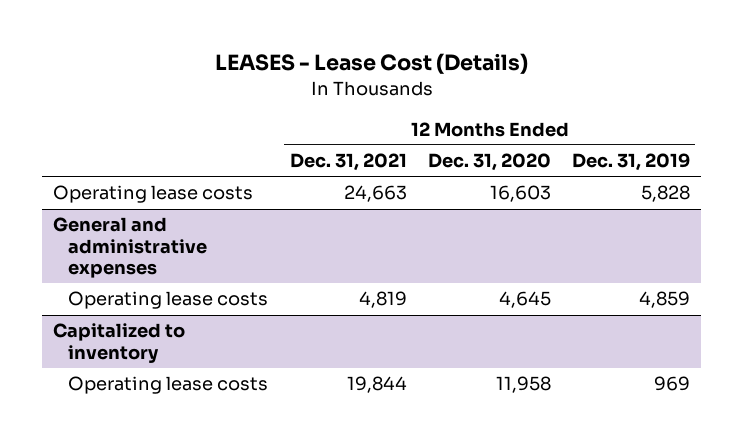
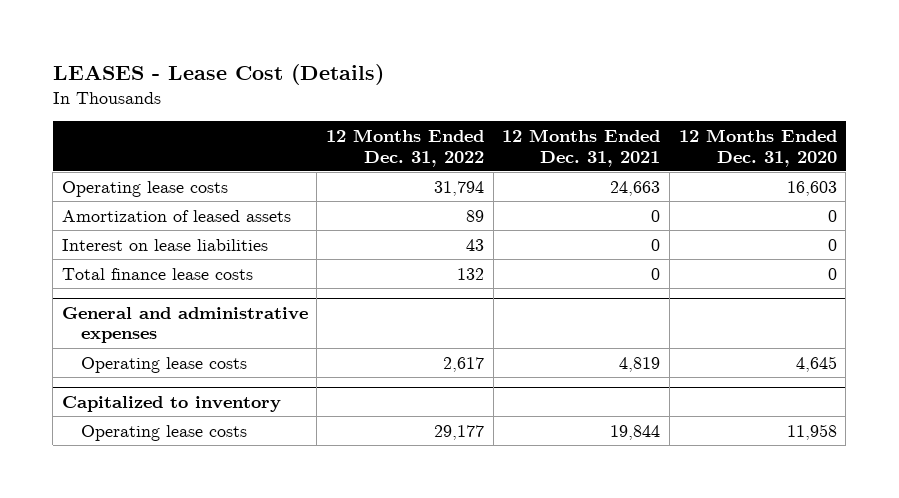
- | 12 Months Ended Dec. 31, 2021 | 12 Months Ended Dec. 31, 2020 | 12 Months Ended Dec. 31, 2019
+ | 12 Months Ended Dec. 31, 2022 | 12 Months Ended Dec. 31, 2021 | 12 Months Ended Dec. 31, 2020
+ Amortization of leased assets | 89 | 0 | 0
+ Interest on lease liabilities | 43 | 0 | 0
+ Total finance lease costs | 132 | 0 | 0

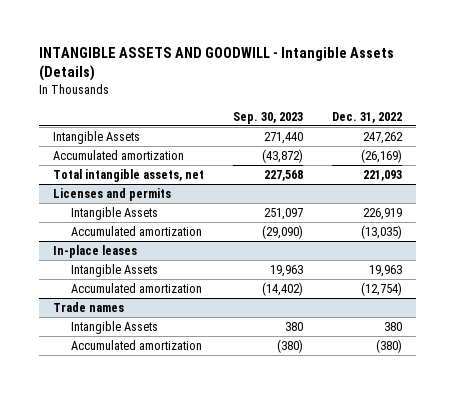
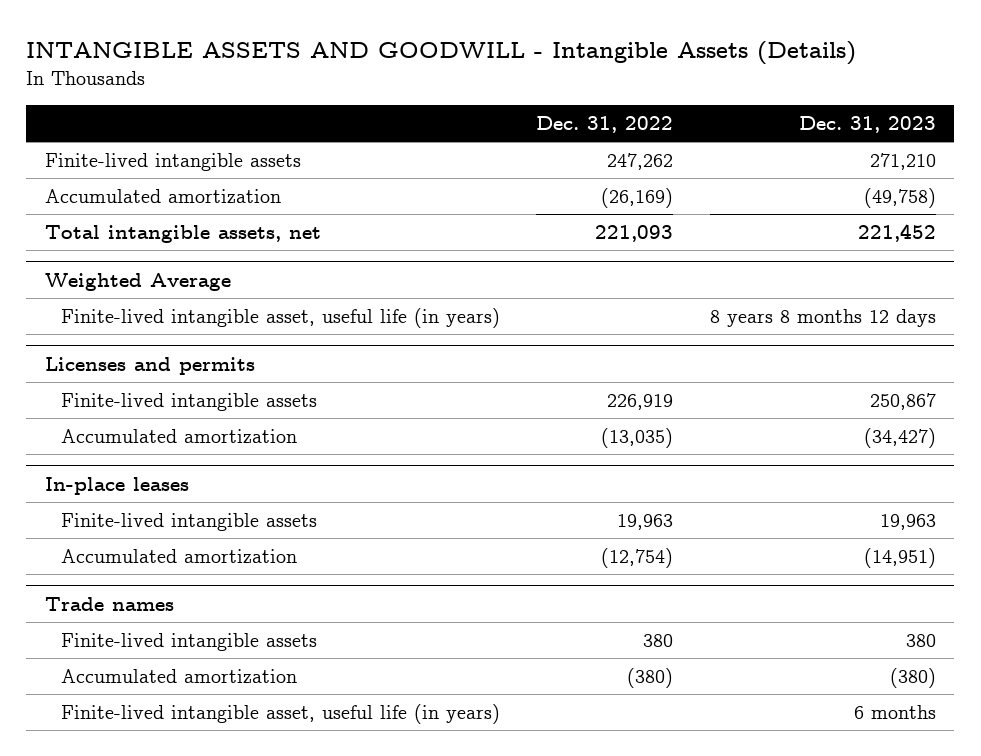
- | Sep. 30, 2023 | Dec. 31, 2022
+ | Dec. 31, 2022 | Dec. 31, 2023
- Intangible Assets | 271,440 | 247,262
+ Finite-lived intangible assets | 247,262 | 271,210
+ Weighted Average
+ Finite-lived intangible asset, useful life (in years) | | 8 years 8 months 12 days
@ Licenses and permits
- Intangible Assets | 251,097 | 226,919
+ Finite-lived intangible assets | 226,919 | 250,867
@ In-place leases
- Intangible Assets | 19,963 | 19,963
+ Finite-lived intangible assets | 19,963 | 19,963
@ Trade names
- Intangible Assets | 380 | 380
+ Finite-lived intangible assets | 380 | 380
+ Finite-lived intangible asset, useful life (in years) | | 6 months

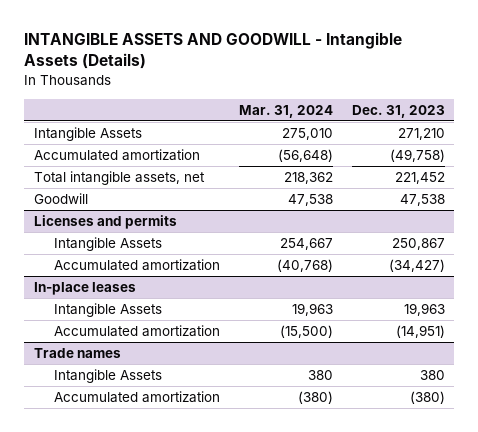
- | Dec. 31, 2022 | Dec. 31, 2023
+ | Mar. 31, 2024 | Dec. 31, 2023
- Finite-lived intangible assets | 247,262 | 271,210
+ Intangible Assets | 275,010 | 271,210
- Weighted Average
- Finite-lived intangible asset, useful life (in years) | | 8 years 8 months 12 days
+ Goodwill | 47,538 | 47,538
@ Licenses and permits
- Finite-lived intangible assets | 226,919 | 250,867
+ Intangible Assets | 254,667 | 250,867
@ In-place leases
- Finite-lived intangible assets | 19,963 | 19,963
+ Intangible Assets | 19,963 | 19,963
@ Trade names
- Finite-lived intangible assets | 380 | 380
+ Intangible Assets | 380 | 380
- Finite-lived intangible asset, useful life (in years) | | 6 months

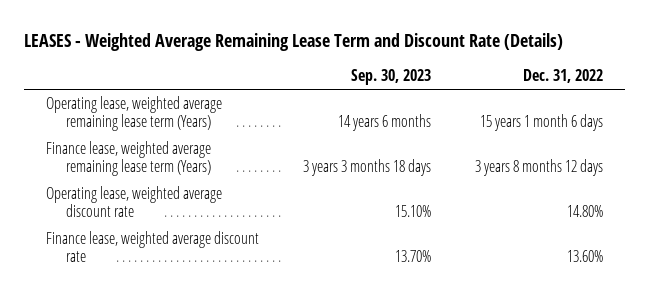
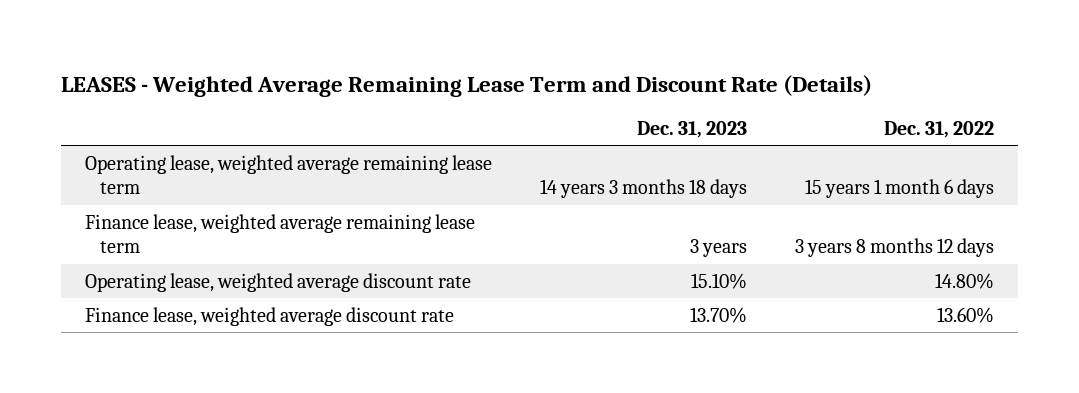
- | Sep. 30, 2023 | Dec. 31, 2022
+ | Dec. 31, 2023 | Dec. 31, 2022
- Operating lease, weighted average remaining lease term (Years) | 14 years 6 months | 15 years 1 month 6 days
- Finance lease, weighted average remaining lease term (Years) | 3 years 3 months 18 days | 3 years 8 months 12 days
+ Operating lease, weighted average remaining lease term | 14 years 3 months 18 days | 15 years 1 month 6 days
+ Finance lease, weighted average remaining lease term | 3 years | 3 years 8 months 12 days

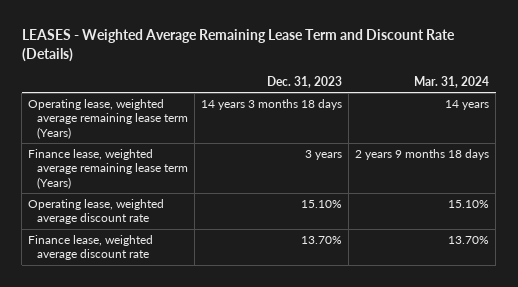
- | Dec. 31, 2023 | Dec. 31, 2022
+ | Dec. 31, 2023 | Mar. 31, 2024
- Operating lease, weighted average remaining lease term | 14 years 3 months 18 days | 15 years 1 month 6 days
- Finance lease, weighted average remaining lease term | 3 years | 3 years 8 months 12 days
+ Operating lease, weighted average remaining lease term (Years) | 14 years 3 months 18 days | 14 years
+ Finance lease, weighted average remaining lease term (Years) | 3 years | 2 years 9 months 18 days

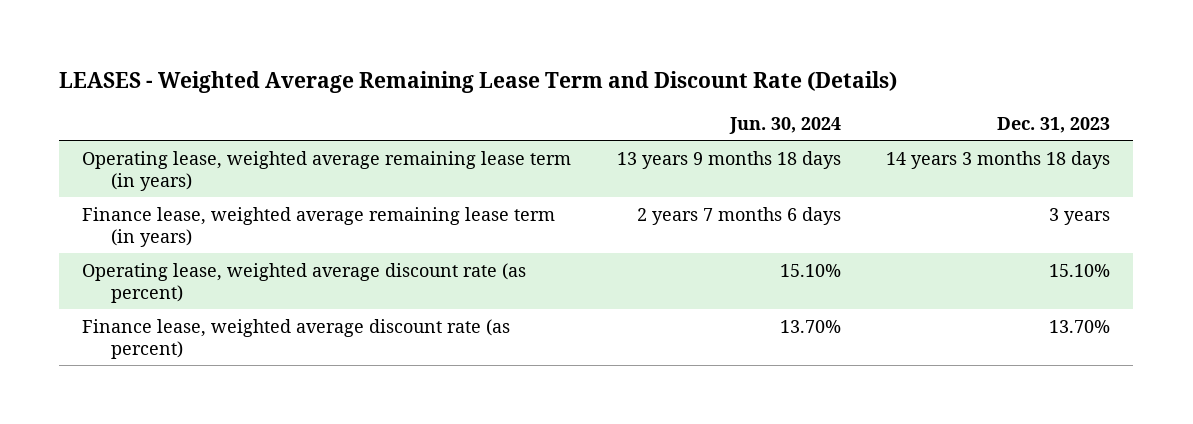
- | Dec. 31, 2023 | Mar. 31, 2024
+ | Jun. 30, 2024 | Dec. 31, 2023
- Operating lease, weighted average remaining lease term (Years) | 14 years 3 months 18 days | 14 years
- Finance lease, weighted average remaining lease term (Years) | 3 years | 2 years 9 months 18 days
- Operating lease, weighted average discount rate | 15.10% | 15.10%
- Finance lease, weighted average discount rate | 13.70% | 13.70%
+ Operating lease, weighted average remaining lease term (in years) | 13 years 9 months 18 days | 14 years 3 months 18 days
+ Finance lease, weighted average remaining lease term (in years) | 2 years 7 months 6 days | 3 years
+ Operating lease, weighted average discount rate (as percent) | 15.10% | 15.10%
+ Finance lease, weighted average discount rate (as percent) | 13.70% | 13.70%

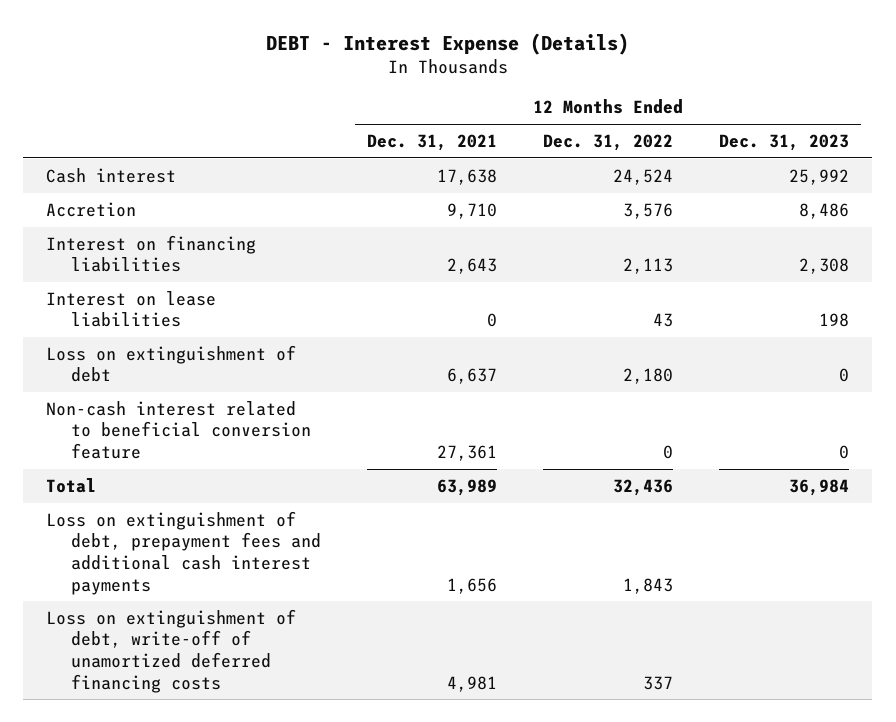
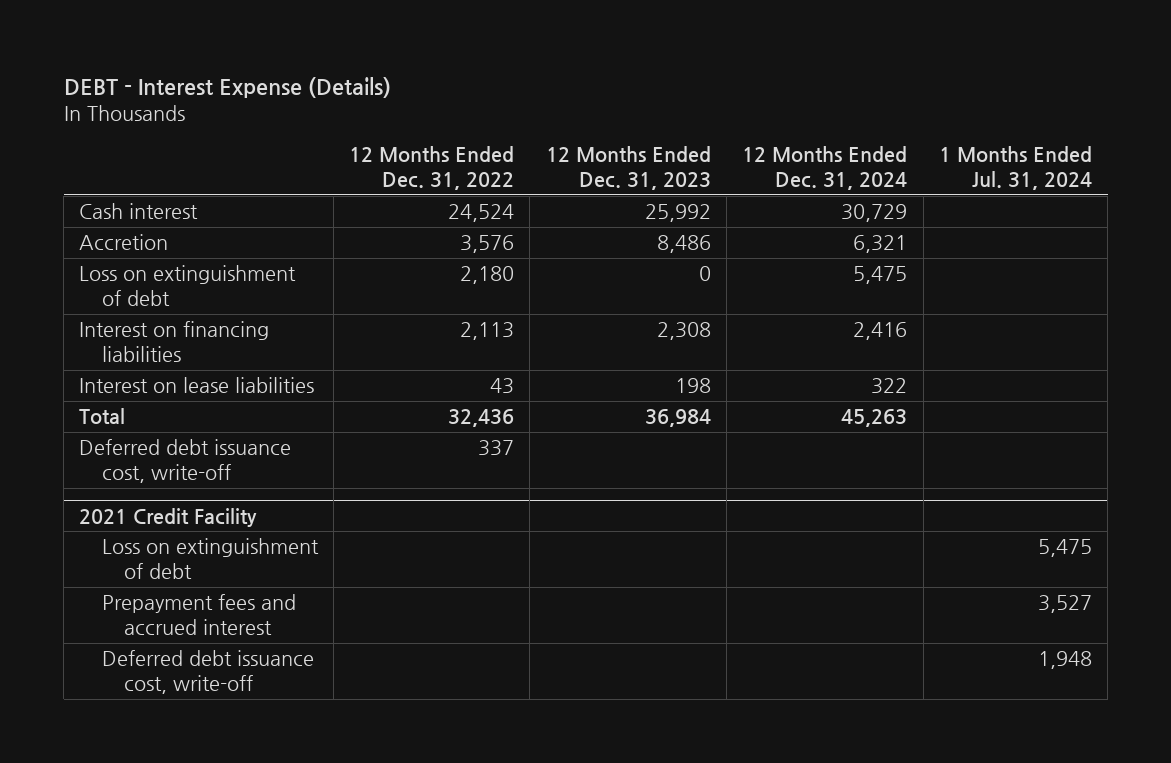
- | 12 Months Ended Dec. 31, 2021 | 12 Months Ended Dec. 31, 2022 | 12 Months Ended Dec. 31, 2023
+ | 12 Months Ended Dec. 31, 2022 | 12 Months Ended Dec. 31, 2023 | 12 Months Ended Dec. 31, 2024 | 1 Months Ended Jul. 31, 2024
moved up: Loss on extinguishment of debt | 2,180 | 0 | 5,475 |
- Non-cash interest related to beneficial conversion feature | 27,361 | 0 | 0
- Loss on extinguishment of debt, prepayment fees and additional cash interest payments | 1,656 | 1,843 |
- Loss on extinguishment of debt, write-off of unamortized deferred financing costs | 4,981 | 337 |
+ Deferred debt issuance cost, write-off | 337 | | |
+ 2021 Credit Facility
+ Loss on extinguishment of debt | | | | 5,475
+ Prepayment fees and accrued interest | | | | 3,527
+ Deferred debt issuance cost, write-off | | | | 1,948

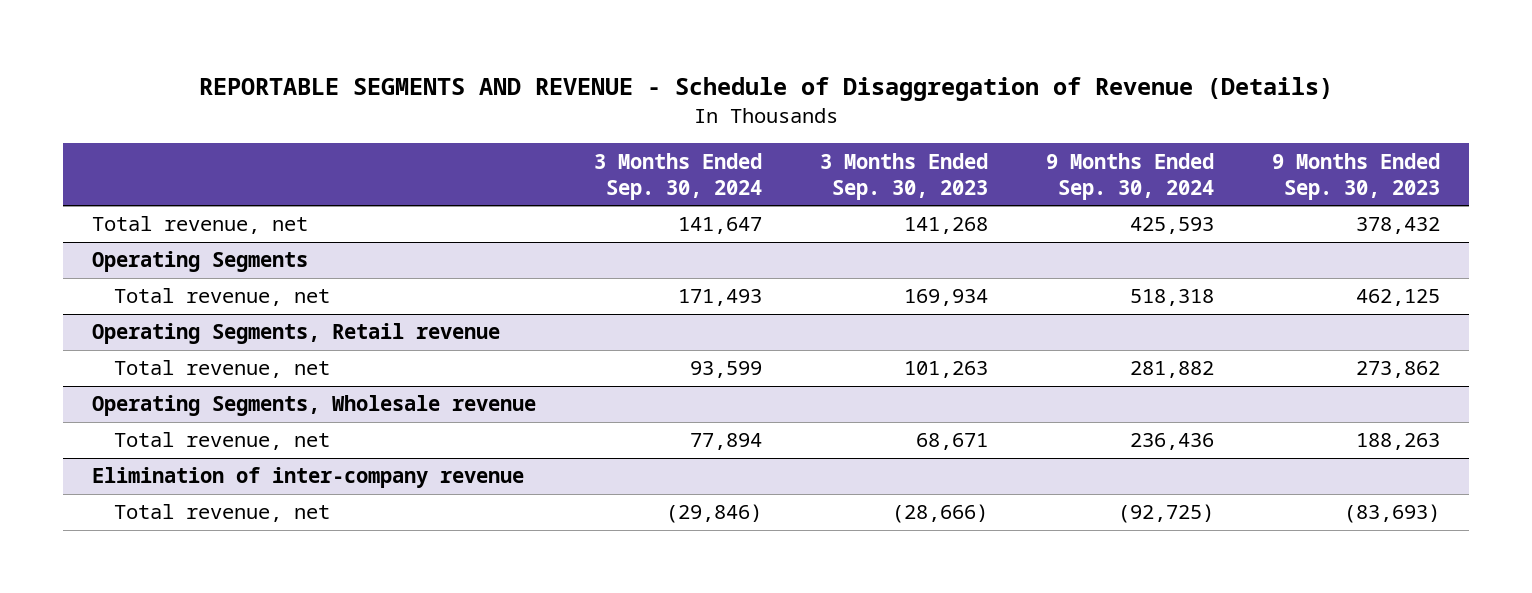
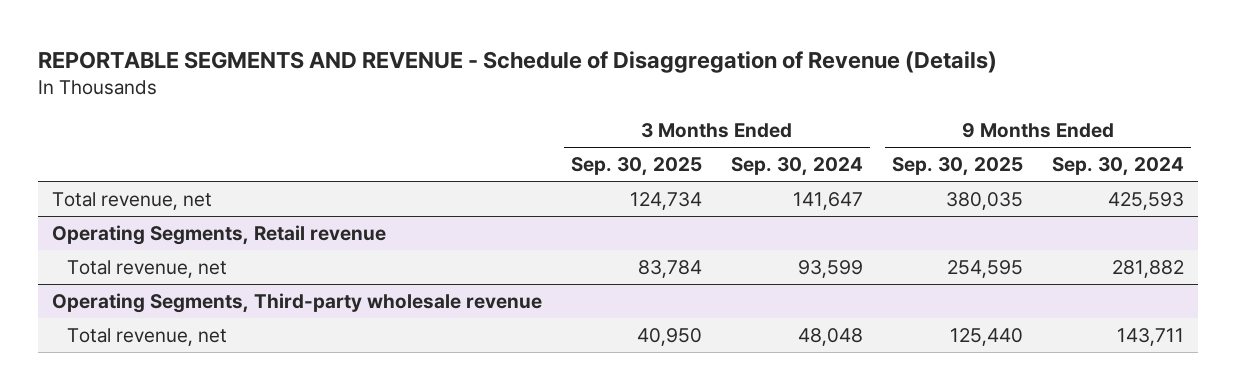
- | 3 Months Ended Sep. 30, 2024 | 3 Months Ended Sep. 30, 2023 | 9 Months Ended Sep. 30, 2024 | 9 Months Ended Sep. 30, 2023
+ | 3 Months Ended Sep. 30, 2025 | 3 Months Ended Sep. 30, 2024 | 9 Months Ended Sep. 30, 2025 | 9 Months Ended Sep. 30, 2024
- Operating Segments
- Total revenue, net | 171,493 | 169,934 | 518,318 | 462,125
- Operating Segments, Wholesale revenue
- Total revenue, net | 77,894 | 68,671 | 236,436 | 188,263
- Elimination of inter-company revenue
- Total revenue, net | (29,846) | (28,666) | (92,725) | (83,693)
+ Operating Segments, Third-party wholesale revenue
+ Total revenue, net | 40,950 | 48,048 | 125,440 | 143,711

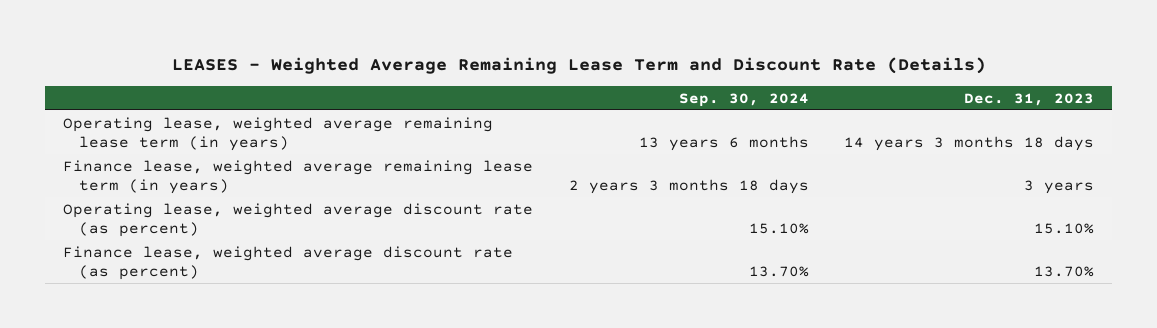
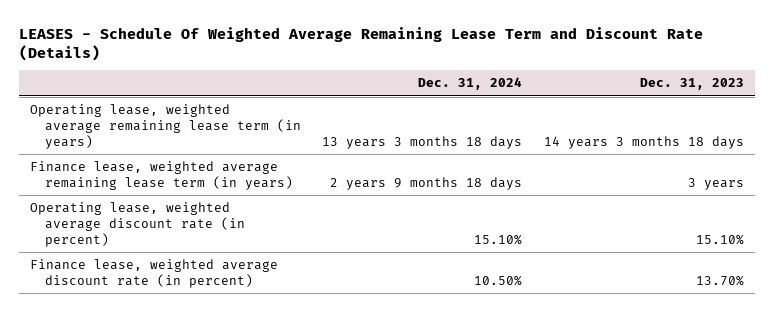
- LEASES - Weighted Average Remaining Lease Term and Discount Rate (Details)
+ LEASES - Schedule Of Weighted Average Remaining Lease Term and Discount Rate (Details)
- | Sep. 30, 2024 | Dec. 31, 2023
+ | Dec. 31, 2024 | Dec. 31, 2023
- Operating lease, weighted average discount rate (as percent) | 15.10% | 15.10%
- Finance lease, weighted average discount rate (as percent) | 13.70% | 13.70%
+ Operating lease, weighted average discount rate (in percent) | 15.10% | 15.10%
+ Finance lease, weighted average discount rate (in percent) | 10.50% | 13.70%

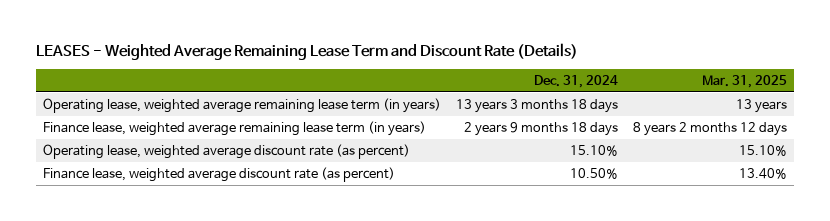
- LEASES - Schedule Of Weighted Average Remaining Lease Term and Discount Rate (Details)
+ LEASES - Weighted Average Remaining Lease Term and Discount Rate (Details)
- | Dec. 31, 2024 | Dec. 31, 2023
+ | Dec. 31, 2024 | Mar. 31, 2025
- Operating lease, weighted average discount rate (in percent) | 15.10% | 15.10%
- Finance lease, weighted average discount rate (in percent) | 10.50% | 13.70%
+ Operating lease, weighted average discount rate (as percent) | 15.10% | 15.10%
+ Finance lease, weighted average discount rate (as percent) | 10.50% | 13.40%

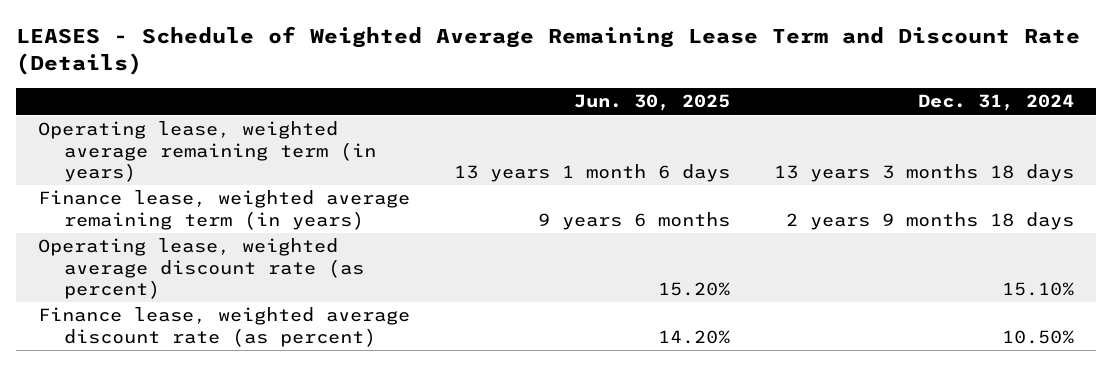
- LEASES - Weighted Average Remaining Lease Term and Discount Rate (Details)
+ LEASES - Schedule of Weighted Average Remaining Lease Term and Discount Rate (Details)
- | Dec. 31, 2024 | Mar. 31, 2025
+ | Jun. 30, 2025 | Dec. 31, 2024
- Operating lease, weighted average remaining lease term (in years) | 13 years 3 months 18 days | 13 years
- Finance lease, weighted average remaining lease term (in years) | 2 years 9 months 18 days | 8 years 2 months 12 days
+ Operating lease, weighted average remaining term (in years) | 13 years 1 month 6 days | 13 years 3 months 18 days
+ Finance lease, weighted average remaining term (in years) | 9 years 6 months | 2 years 9 months 18 days

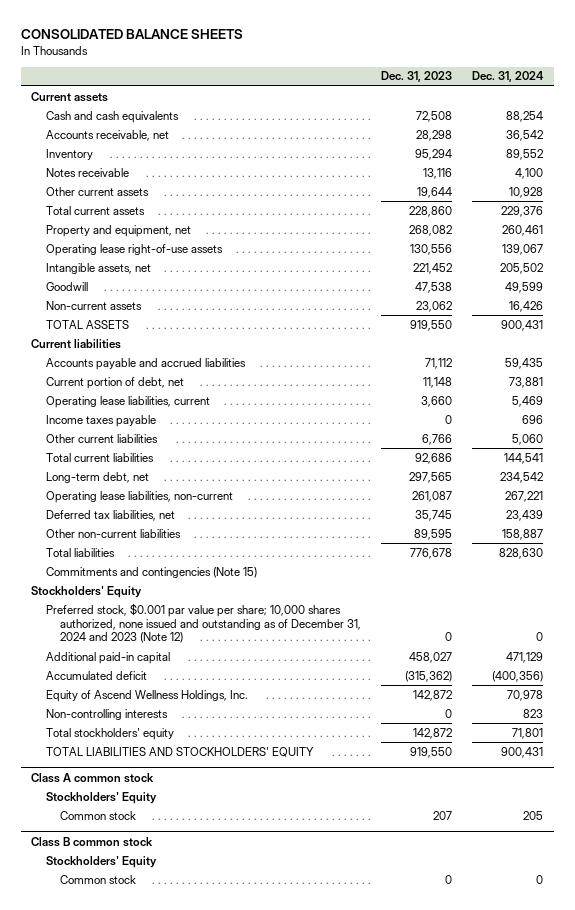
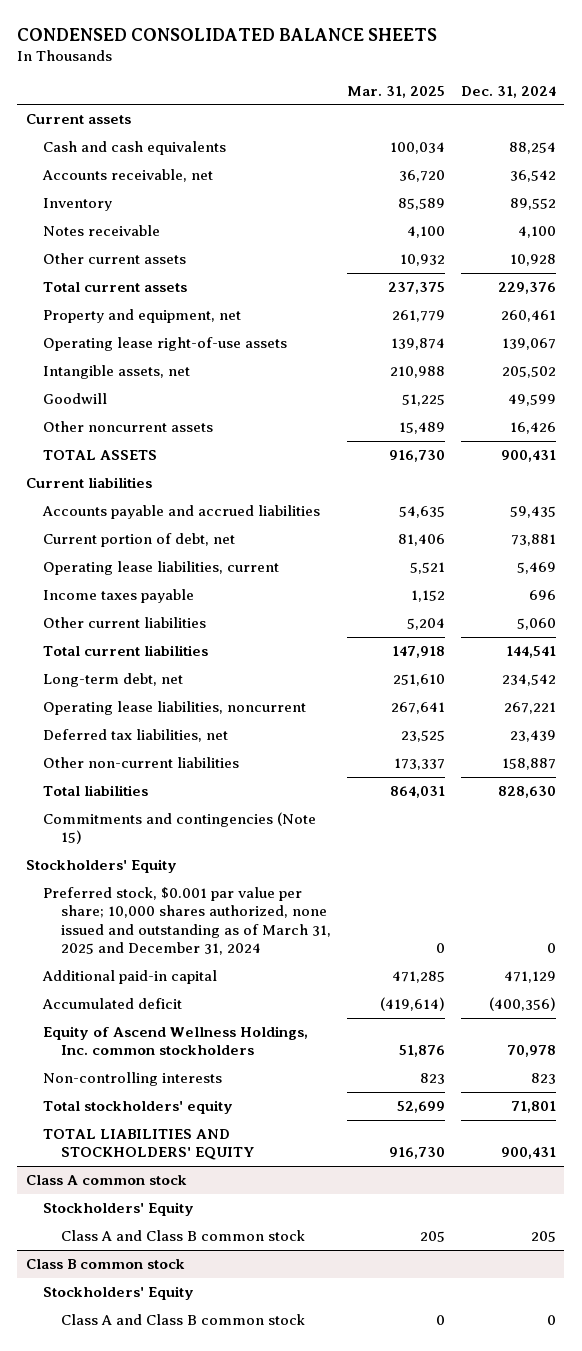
- CONSOLIDATED BALANCE SHEETS
+ CONDENSED CONSOLIDATED BALANCE SHEETS
- | Dec. 31, 2023 | Dec. 31, 2024
+ | Mar. 31, 2025 | Dec. 31, 2024
- Non-current assets | 23,062 | 16,426
+ Other noncurrent assets | 15,489 | 16,426
- Operating lease liabilities, non-current | 261,087 | 267,221
+ Operating lease liabilities, noncurrent | 267,641 | 267,221
- Preferred stock, $0.001 par value per share; 10,000 shares authorized, none issued and outstanding as of December 31, 2024 and 2023 (Note 12) | 0 | 0
+ Preferred stock, $0.001 par value per share; 10,000 shares authorized, none issued and outstanding as of March 31, 2025 and December 31, 2024 | 0 | 0
- Equity of Ascend Wellness Holdings, Inc. | 142,872 | 70,978
+ Equity of Ascend Wellness Holdings, Inc. common stockholders | 51,876 | 70,978
@ Class A common stock
- Common stock | 207 | 205
+ Class A and Class B common stock | 205 | 205
@ Class B common stock
- Common stock | 0 | 0
+ Class A and Class B common stock | 0 | 0

